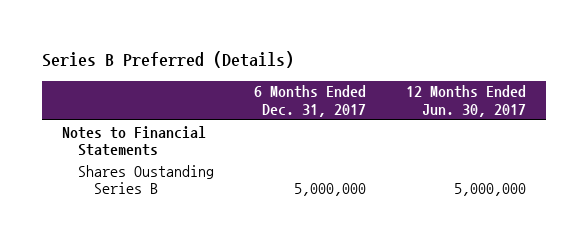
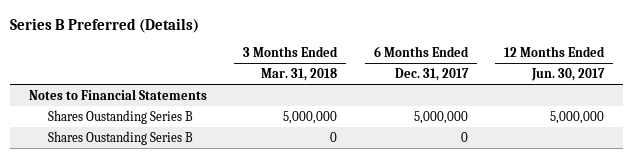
- | 6 Months Ended Dec. 31, 2017 | 12 Months Ended Jun. 30, 2017
+ | 3 Months Ended Mar. 31, 2018 | 6 Months Ended Dec. 31, 2017 | 12 Months Ended Jun. 30, 2017
+ Shares Oustanding Series B | 0 | 0 |

